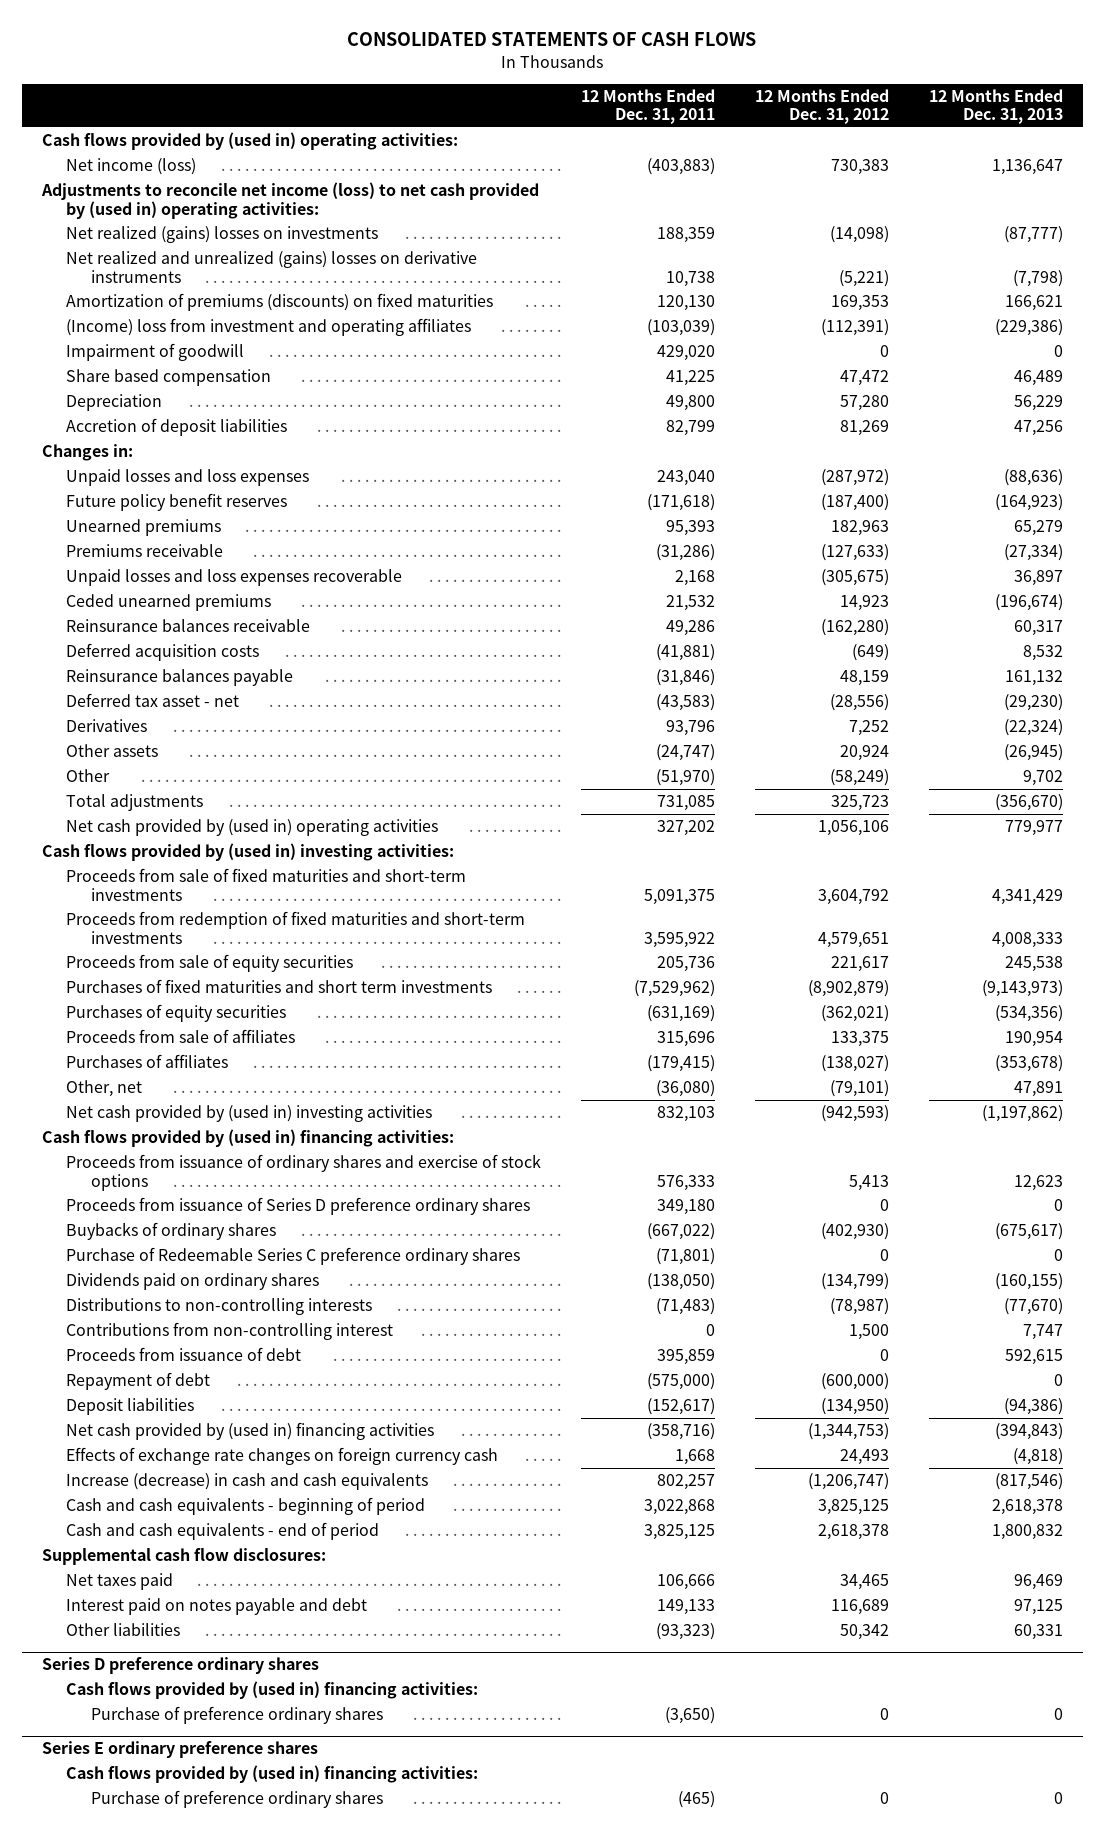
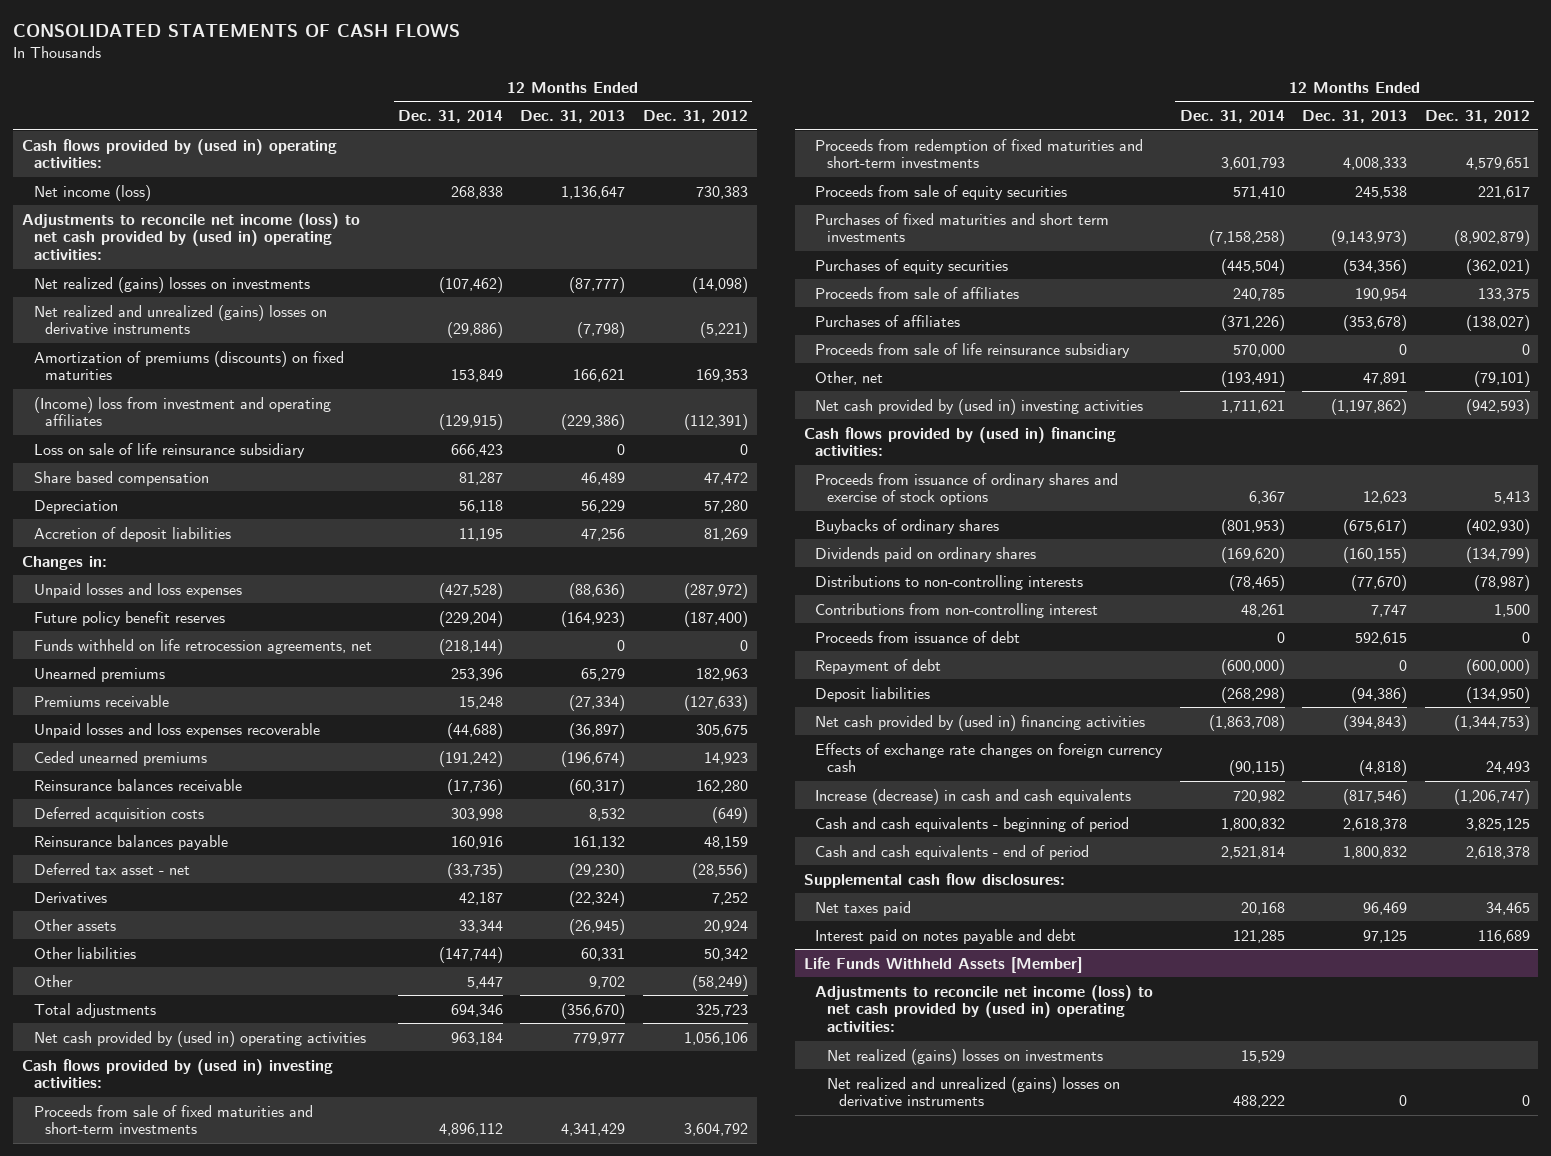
- | 12 Months Ended Dec. 31, 2011 | 12 Months Ended Dec. 31, 2012 | 12 Months Ended Dec. 31, 2013
+ | 12 Months Ended Dec. 31, 2014 | 12 Months Ended Dec. 31, 2013 | 12 Months Ended Dec. 31, 2012
- Impairment of goodwill | 429,020 | 0 | 0
+ Loss on sale of life reinsurance subsidiary | 666,423 | 0 | 0
+ Funds withheld on life retrocession agreements, net | (218,144) | 0 | 0
- Unpaid losses and loss expenses recoverable | 2,168 | (305,675) | 36,897
+ Unpaid losses and loss expenses recoverable | (44,688) | (36,897) | 305,675
- Reinsurance balances receivable | 49,286 | (162,280) | 60,317
+ Reinsurance balances receivable | (17,736) | (60,317) | 162,280
moved up: Other liabilities | (147,744) | 60,331 | 50,342
+ Proceeds from sale of life reinsurance subsidiary | 570,000 | 0 | 0
- Proceeds from issuance of Series D preference ordinary shares | 349,180 | 0 | 0
- Purchase of Redeemable Series C preference ordinary shares | (71,801) | 0 | 0
- Series D preference ordinary shares
- Cash flows provided by (used in) financing activities:
- Purchase of preference ordinary shares | (3,650) | 0 | 0
- Series E ordinary preference shares
- Cash flows provided by (used in) financing activities:
- Purchase of preference ordinary shares | (465) | 0 | 0
+ Life Funds Withheld Assets [Member]
+ Adjustments to reconcile net income (loss) to net cash provided by (used in) operating activities:
+ Net realized (gains) losses on investments | 15,529 | |
+ Net realized and unrealized (gains) losses on derivative instruments | 488,222 | 0 | 0

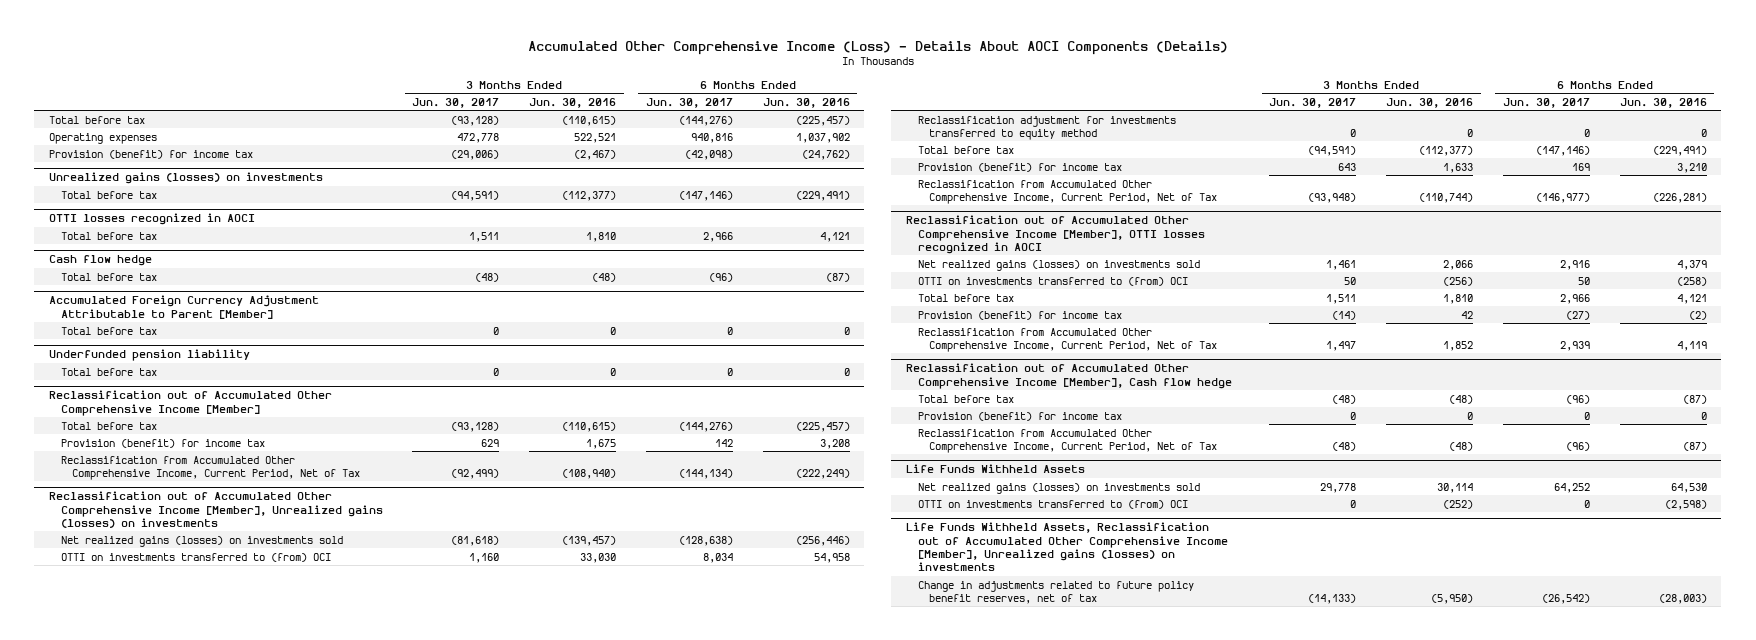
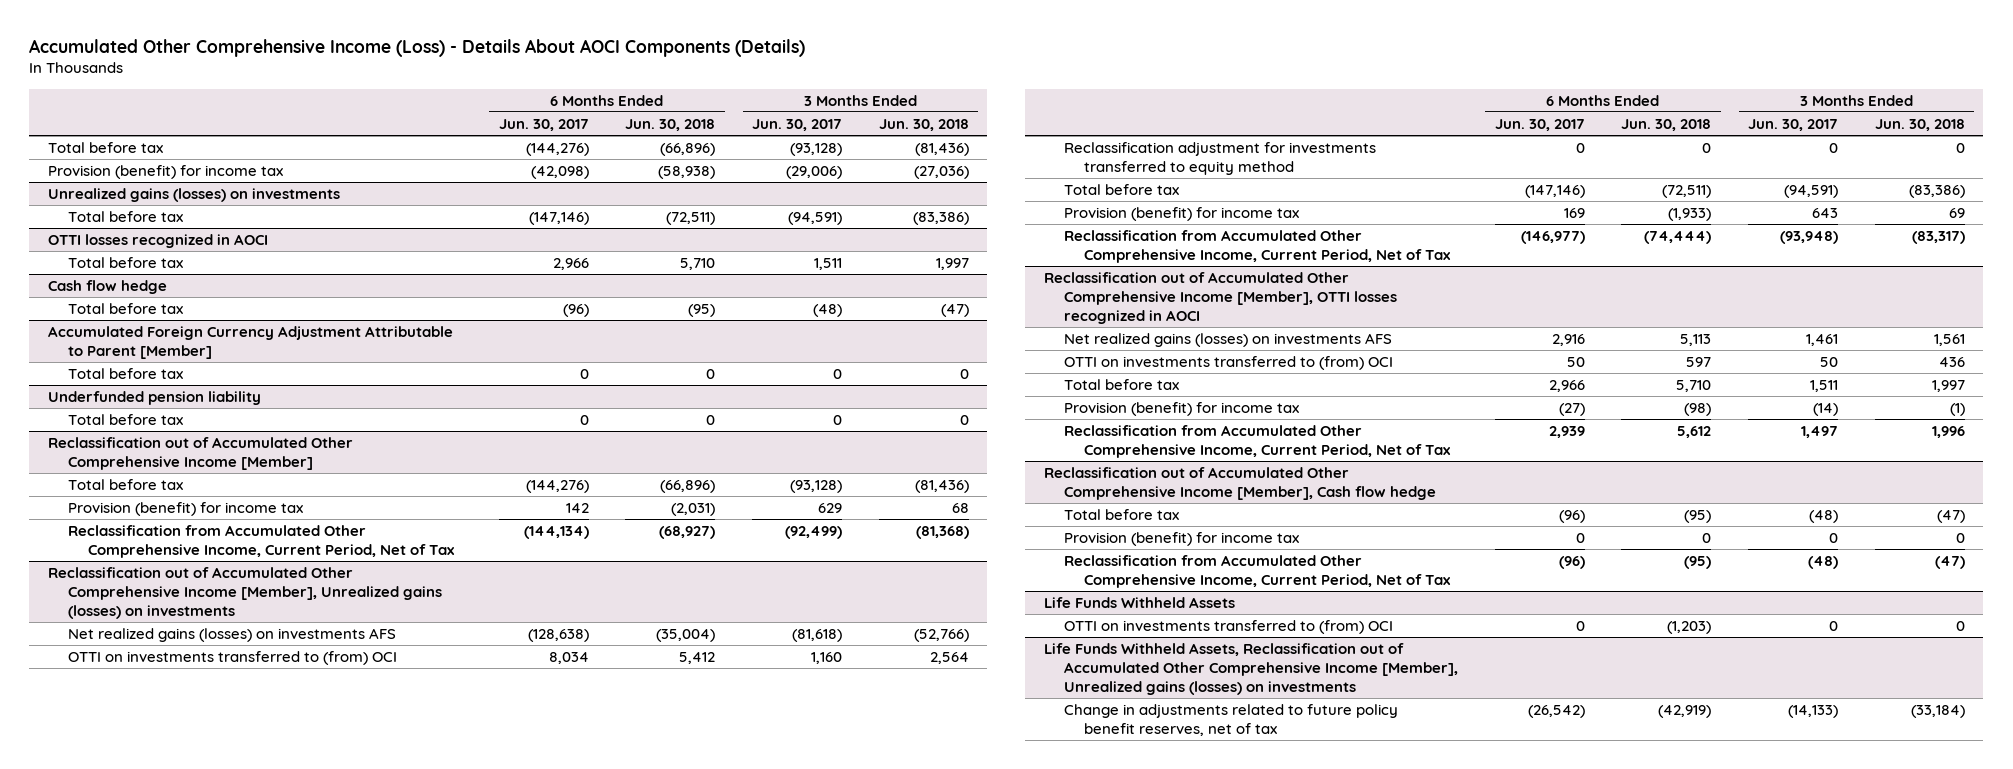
- | 3 Months Ended Jun. 30, 2017 | 3 Months Ended Jun. 30, 2016 | 6 Months Ended Jun. 30, 2017 | 6 Months Ended Jun. 30, 2016
+ | 6 Months Ended Jun. 30, 2017 | 6 Months Ended Jun. 30, 2018 | 3 Months Ended Jun. 30, 2017 | 3 Months Ended Jun. 30, 2018
- Operating expenses | 472,778 | 522,521 | 940,816 | 1,037,902
@ Reclassification out of Accumulated Other Comprehensive Income [Member], Unrealized gains (losses) on investments
- Net realized gains (losses) on investments sold | (81,618) | (139,457) | (128,638) | (256,446)
+ Net realized gains (losses) on investments AFS | (128,638) | (35,004) | (81,618) | (52,766)
@ Reclassification out of Accumulated Other Comprehensive Income [Member], OTTI losses recognized in AOCI
- Net realized gains (losses) on investments sold | 1,461 | 2,066 | 2,916 | 4,379
+ Net realized gains (losses) on investments AFS | 2,916 | 5,113 | 1,461 | 1,561
@ Life Funds Withheld Assets
- Net realized gains (losses) on investments sold | 29,778 | 30,114 | 64,252 | 64,530

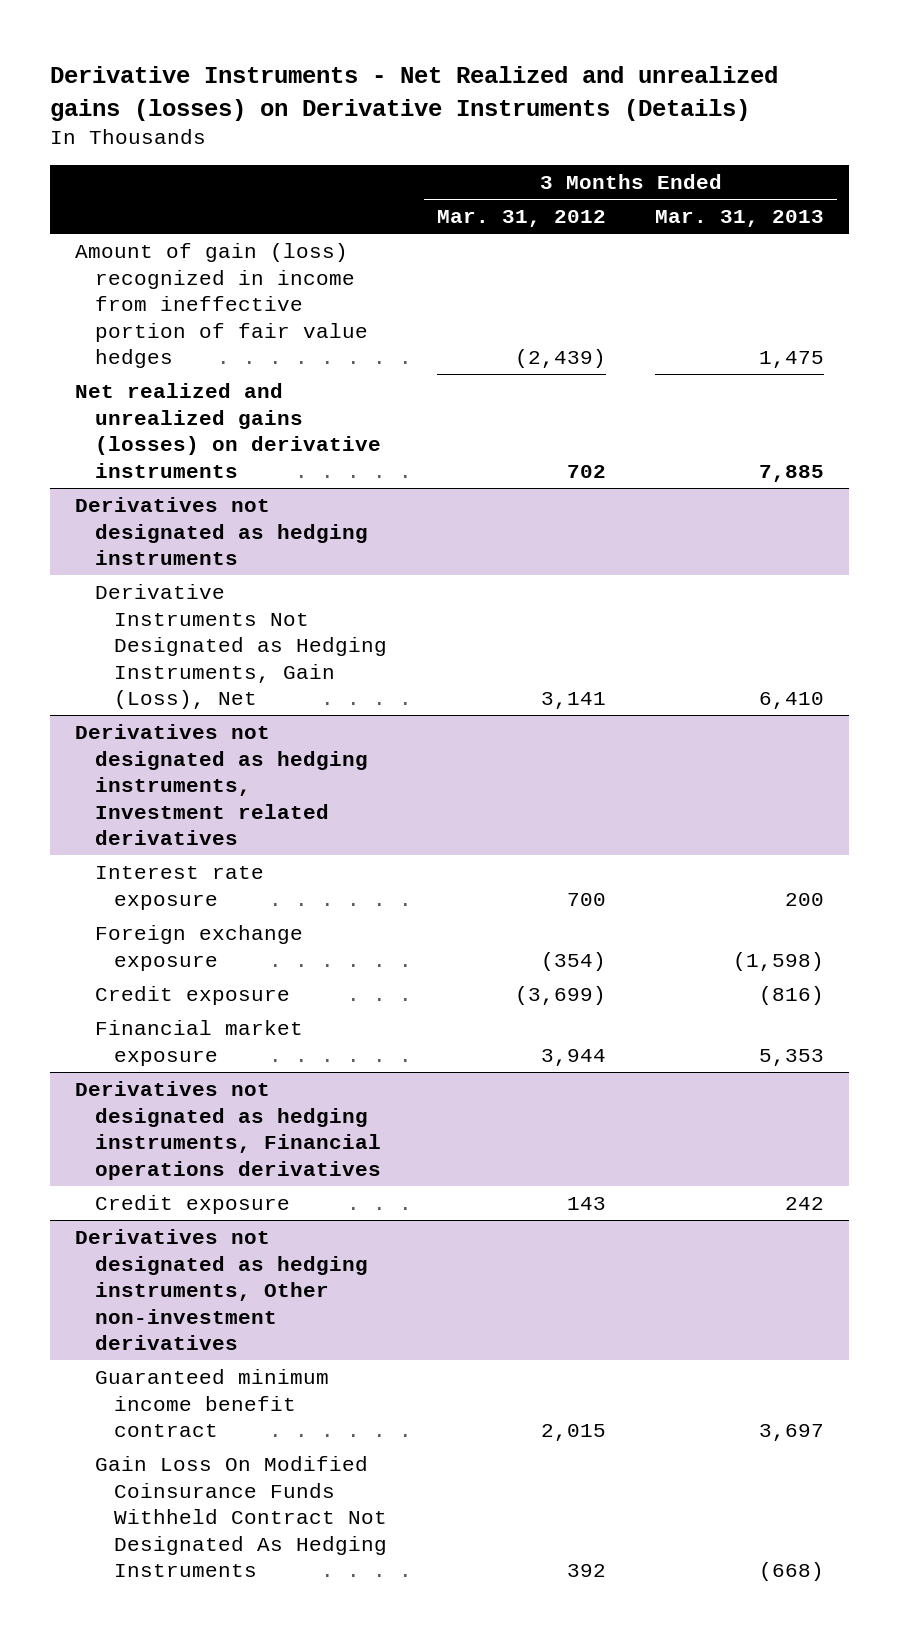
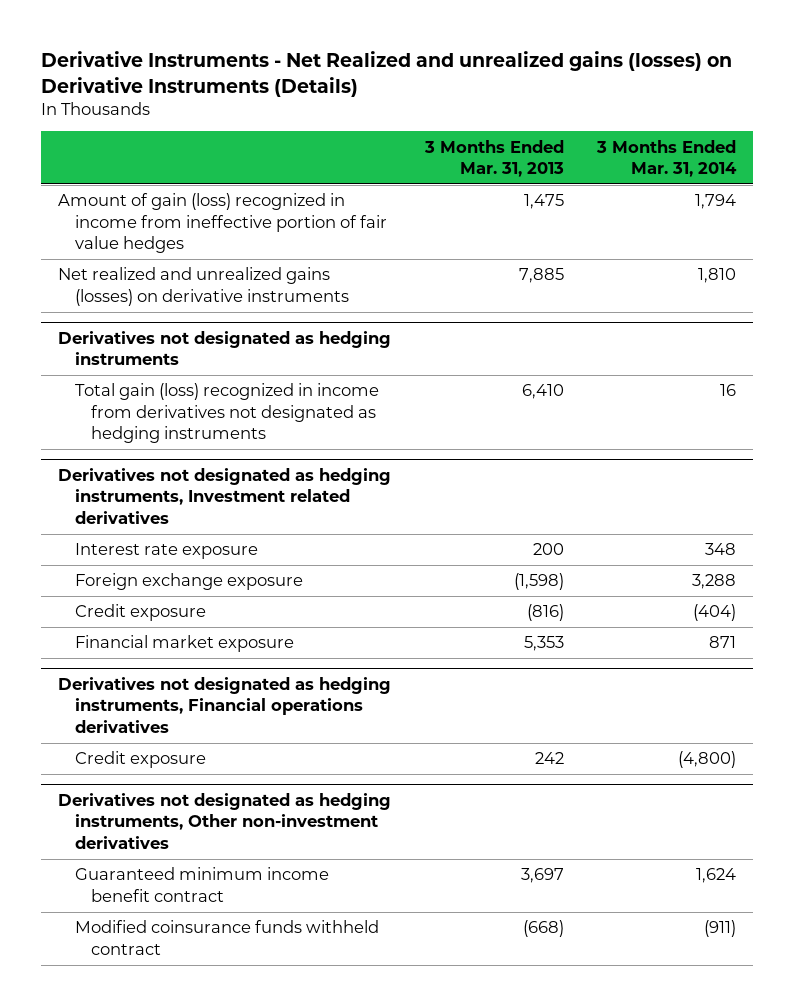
- | 3 Months Ended Mar. 31, 2012 | 3 Months Ended Mar. 31, 2013
+ | 3 Months Ended Mar. 31, 2013 | 3 Months Ended Mar. 31, 2014
@ Derivatives not designated as hedging instruments
- Derivative Instruments Not Designated as Hedging Instruments, Gain (Loss), Net | 3,141 | 6,410
+ Total gain (loss) recognized in income from derivatives not designated as hedging instruments | 6,410 | 16
@ Derivatives not designated as hedging instruments, Other non-investment derivatives
- Gain Loss On Modified Coinsurance Funds Withheld Contract Not Designated As Hedging Instruments | 392 | (668)
+ Modified coinsurance funds withheld contract | (668) | (911)

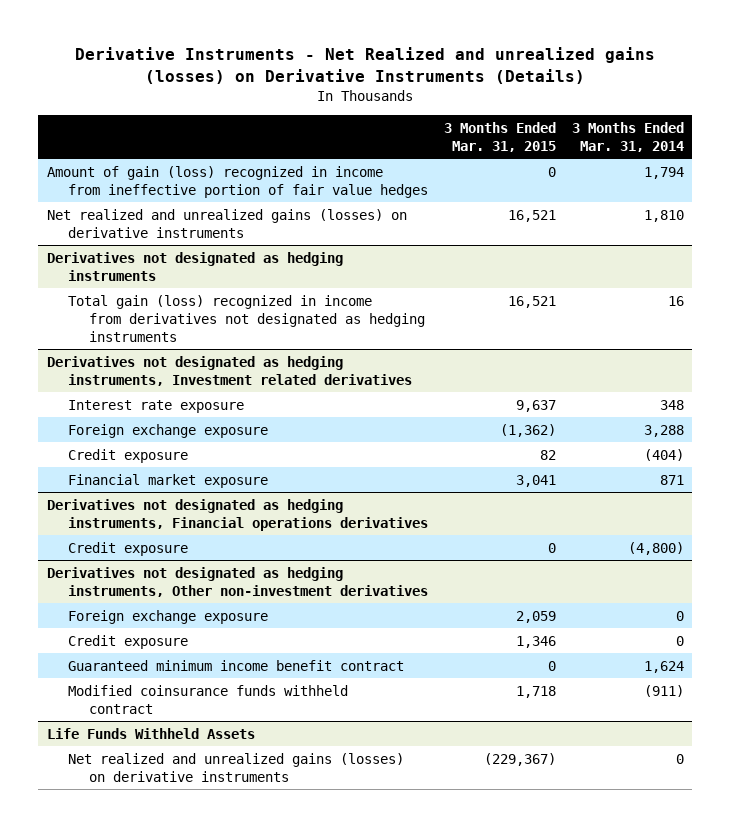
- | 3 Months Ended Mar. 31, 2013 | 3 Months Ended Mar. 31, 2014
+ | 3 Months Ended Mar. 31, 2015 | 3 Months Ended Mar. 31, 2014
@ Derivatives not designated as hedging instruments, Other non-investment derivatives
+ Foreign exchange exposure | 2,059 | 0
+ Credit exposure | 1,346 | 0
+ Life Funds Withheld Assets
+ Net realized and unrealized gains (losses) on derivative instruments | (229,367) | 0

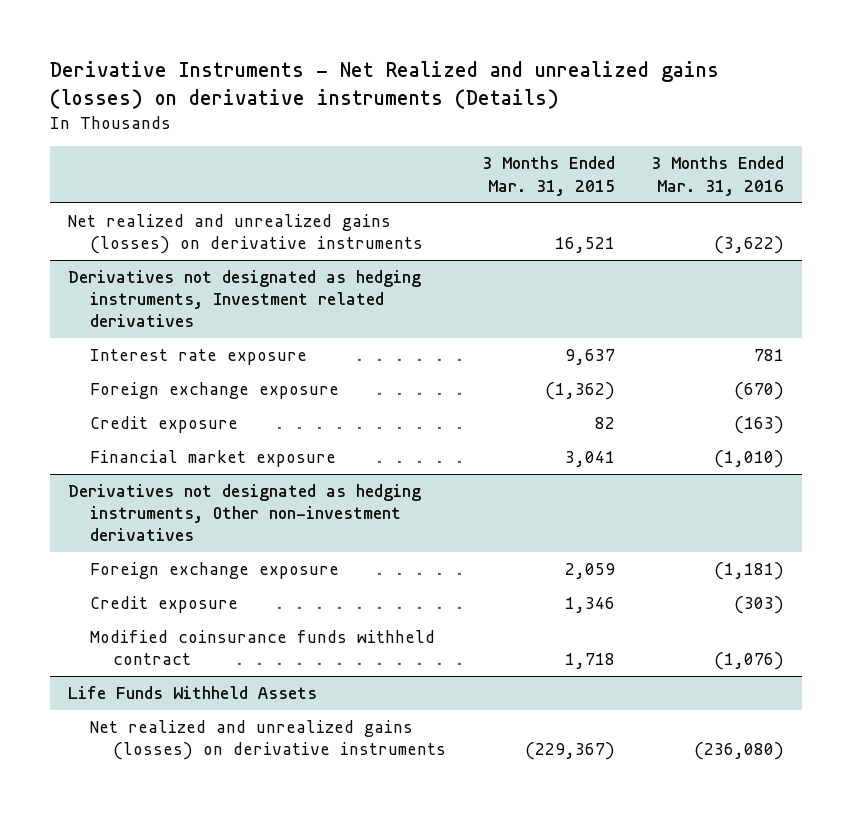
- Derivative Instruments - Net Realized and unrealized gains (losses) on Derivative Instruments (Details)
+ Derivative Instruments - Net Realized and unrealized gains (losses) on derivative instruments (Details)
- | 3 Months Ended Mar. 31, 2015 | 3 Months Ended Mar. 31, 2014
+ | 3 Months Ended Mar. 31, 2015 | 3 Months Ended Mar. 31, 2016
- Amount of gain (loss) recognized in income from ineffective portion of fair value hedges | 0 | 1,794
- Derivatives not designated as hedging instruments
- Total gain (loss) recognized in income from derivatives not designated as hedging instruments | 16,521 | 16
- Derivatives not designated as hedging instruments, Financial operations derivatives
- Credit exposure | 0 | (4,800)
@ Derivatives not designated as hedging instruments, Other non-investment derivatives
- Guaranteed minimum income benefit contract | 0 | 1,624

